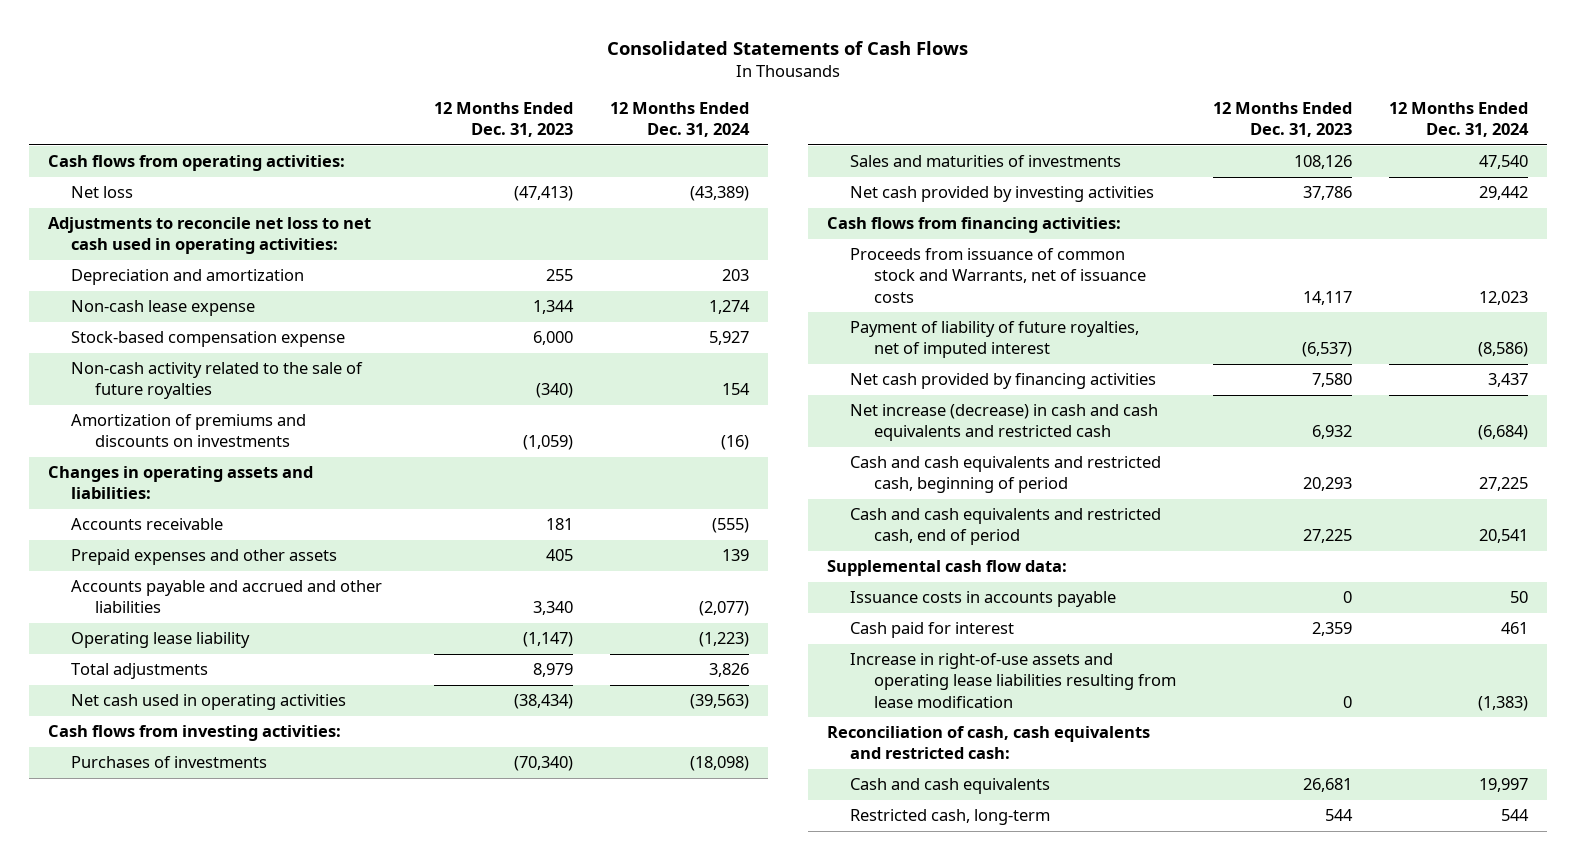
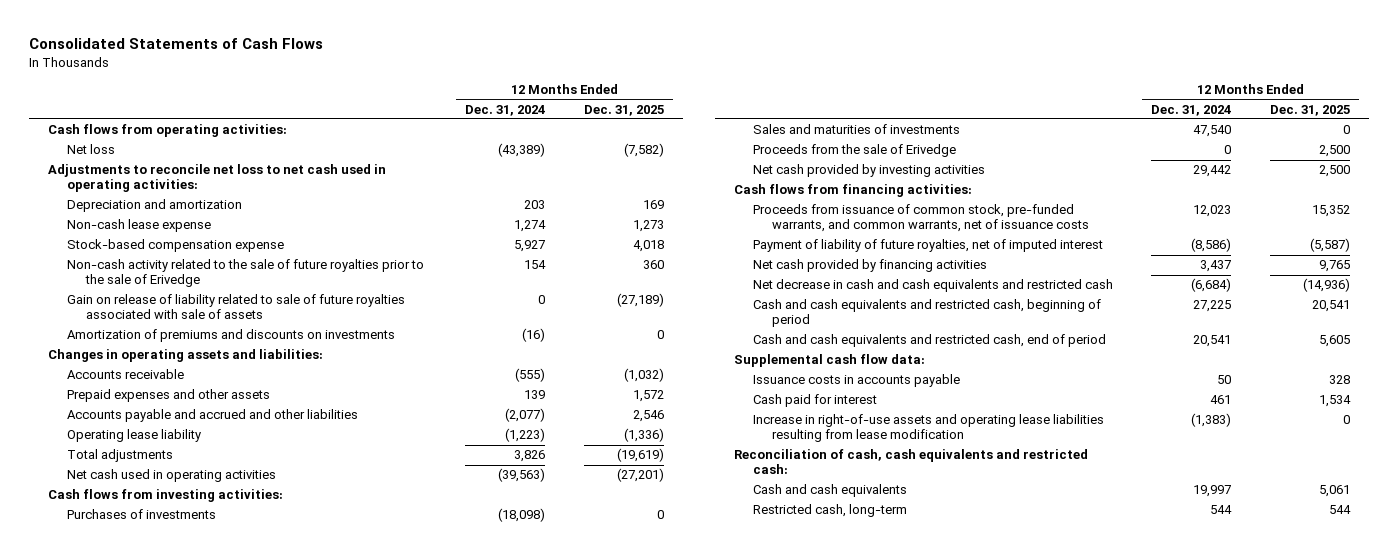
- | 12 Months Ended Dec. 31, 2023 | 12 Months Ended Dec. 31, 2024
+ | 12 Months Ended Dec. 31, 2024 | 12 Months Ended Dec. 31, 2025
- Non-cash activity related to the sale of future royalties | (340) | 154
+ Non-cash activity related to the sale of future royalties prior to the sale of Erivedge | 154 | 360
+ Gain on release of liability related to sale of future royalties associated with sale of assets | 0 | (27,189)
+ Proceeds from the sale of Erivedge | 0 | 2,500
- Proceeds from issuance of common stock and Warrants, net of issuance costs | 14,117 | 12,023
+ Proceeds from issuance of common stock, pre-funded warrants, and common warrants, net of issuance costs | 12,023 | 15,352
- Net increase (decrease) in cash and cash equivalents and restricted cash | 6,932 | (6,684)
+ Net decrease in cash and cash equivalents and restricted cash | (6,684) | (14,936)

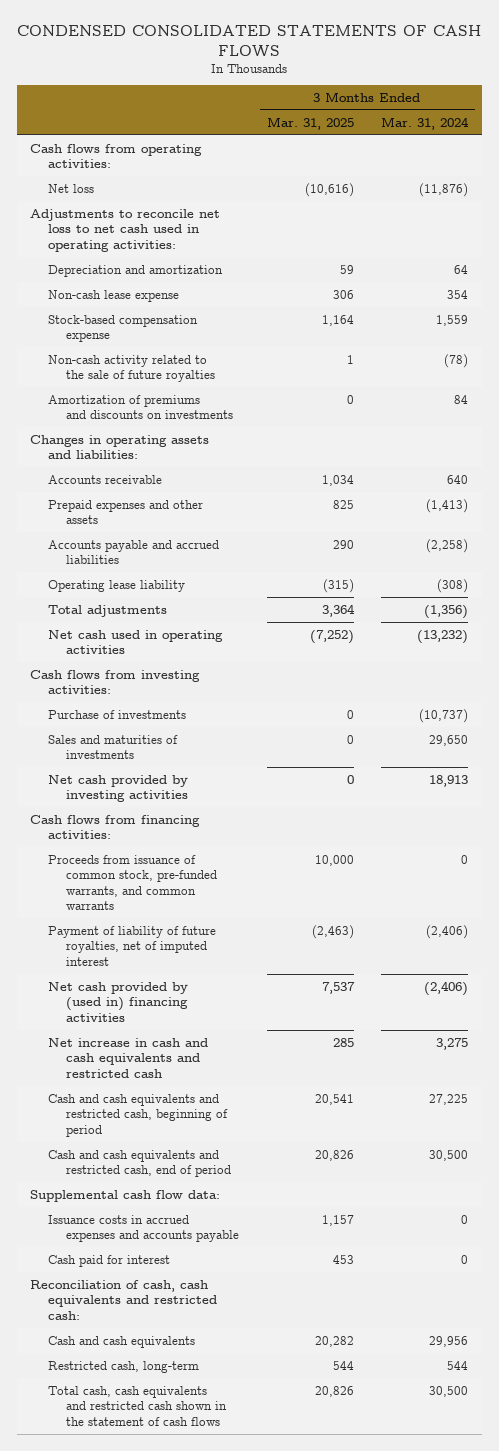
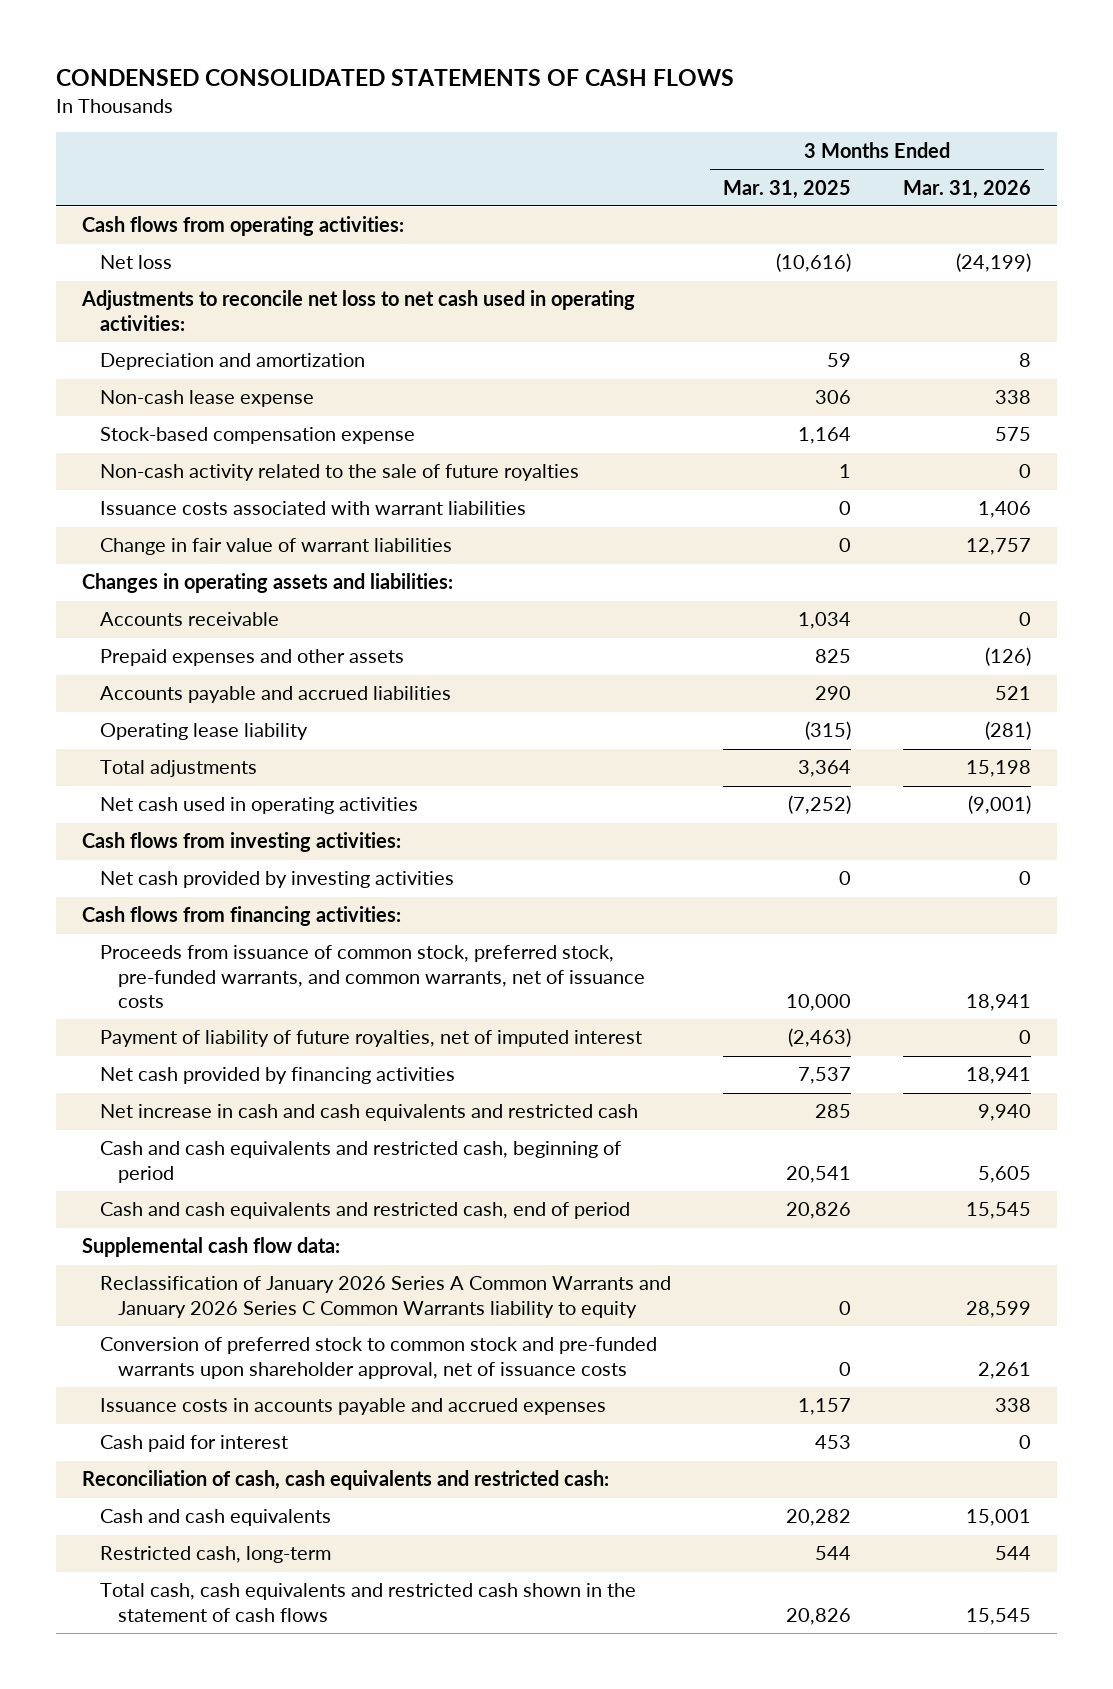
- | 3 Months Ended Mar. 31, 2025 | 3 Months Ended Mar. 31, 2024
+ | 3 Months Ended Mar. 31, 2025 | 3 Months Ended Mar. 31, 2026
- Amortization of premiums and discounts on investments | 0 | 84
+ Issuance costs associated with warrant liabilities | 0 | 1,406
+ Change in fair value of warrant liabilities | 0 | 12,757
- Purchase of investments | 0 | (10,737)
- Sales and maturities of investments | 0 | 29,650
- Proceeds from issuance of common stock, pre-funded warrants, and common warrants | 10,000 | 0
+ Proceeds from issuance of common stock, preferred stock, pre-funded warrants, and common warrants, net of issuance costs | 10,000 | 18,941
- Net cash provided by (used in) financing activities | 7,537 | (2,406)
+ Net cash provided by financing activities | 7,537 | 18,941
- Issuance costs in accrued expenses and accounts payable | 1,157 | 0
+ Reclassification of January 2026 Series A Common Warrants and January 2026 Series C Common Warrants liability to equity | 0 | 28,599
+ Conversion of preferred stock to common stock and pre-funded warrants upon shareholder approval, net of issuance costs | 0 | 2,261
+ Issuance costs in accounts payable and accrued expenses | 1,157 | 338

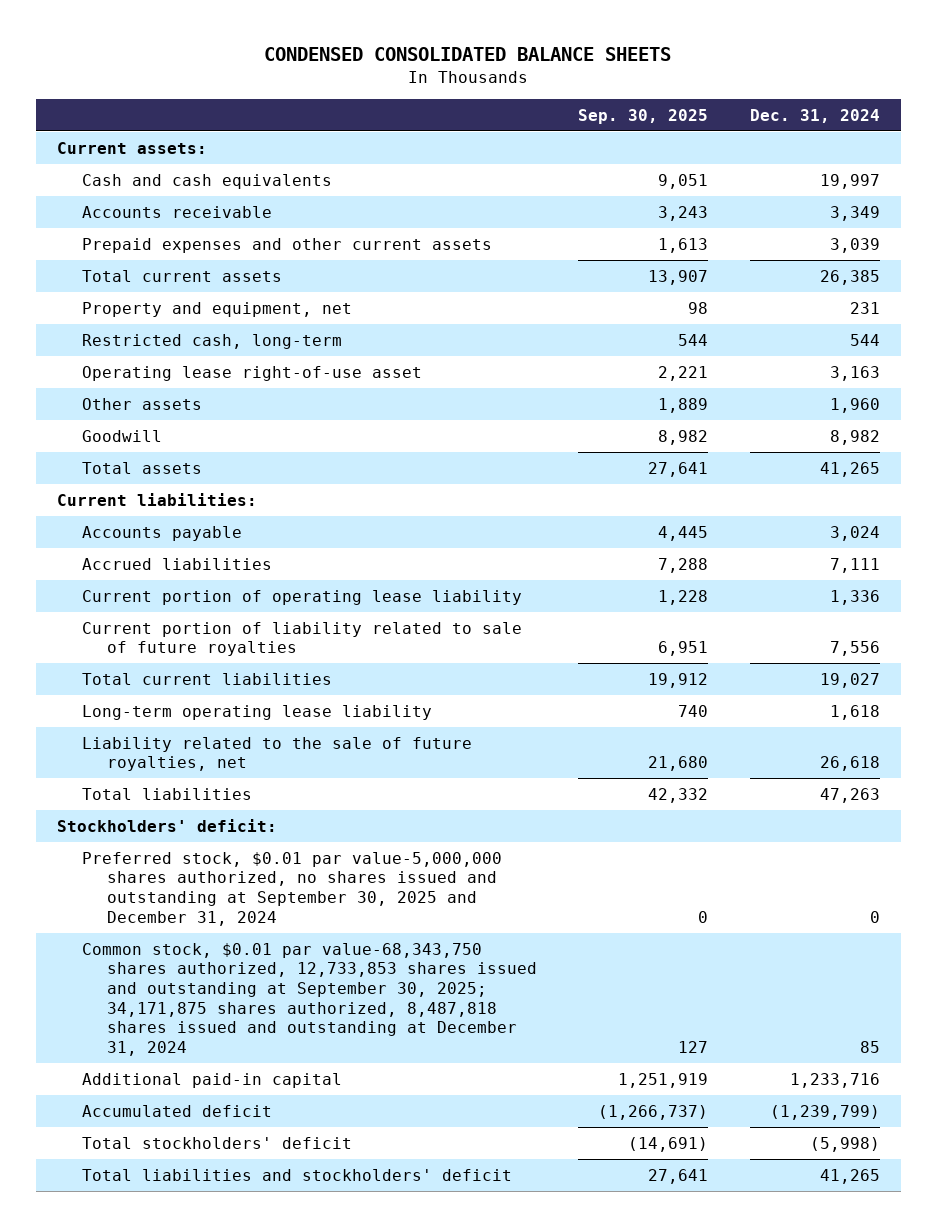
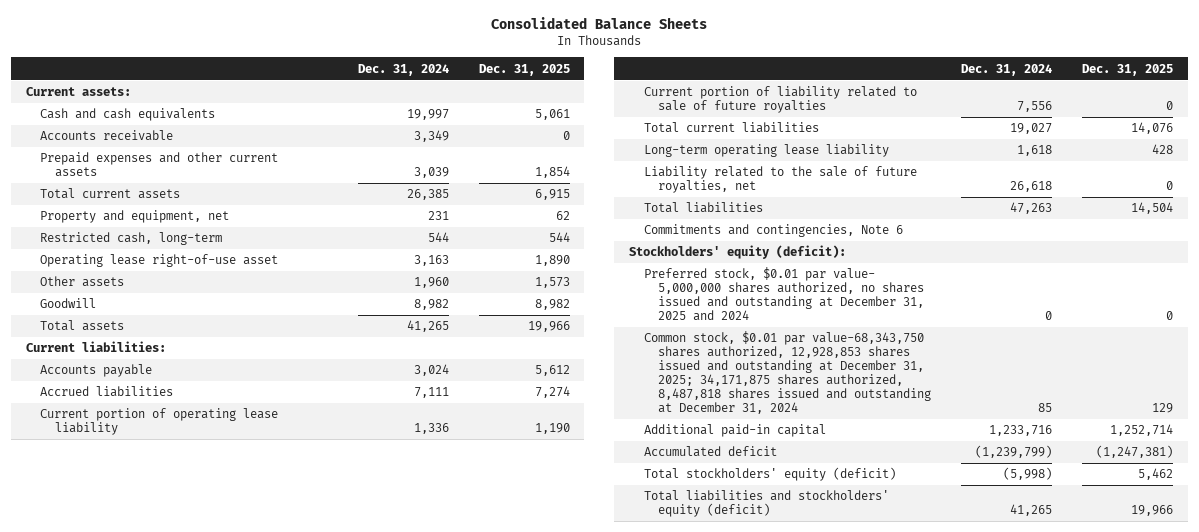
- CONDENSED CONSOLIDATED BALANCE SHEETS
+ Consolidated Balance Sheets
- | Sep. 30, 2025 | Dec. 31, 2024
+ | Dec. 31, 2024 | Dec. 31, 2025
- Stockholders' deficit:
- Preferred stock, $0.01 par value-5,000,000 shares authorized, no shares issued and outstanding at September 30, 2025 and December 31, 2024 | 0 | 0
- Common stock, $0.01 par value-68,343,750 shares authorized, 12,733,853 shares issued and outstanding at September 30, 2025; 34,171,875 shares authorized, 8,487,818 shares issued and outstanding at December 31, 2024 | 127 | 85
+ Commitments and contingencies, Note 6
+ Stockholders' equity (deficit):
+ Preferred stock, $0.01 par value- 5,000,000 shares authorized, no shares issued and outstanding at December 31, 2025 and 2024 | 0 | 0
+ Common stock, $0.01 par value-68,343,750 shares authorized, 12,928,853 shares issued and outstanding at December 31, 2025; 34,171,875 shares authorized, 8,487,818 shares issued and outstanding at December 31, 2024 | 85 | 129
- Total stockholders' deficit | (14,691) | (5,998)
- Total liabilities and stockholders' deficit | 27,641 | 41,265
+ Total stockholders' equity (deficit) | (5,998) | 5,462
+ Total liabilities and stockholders' equity (deficit) | 41,265 | 19,966

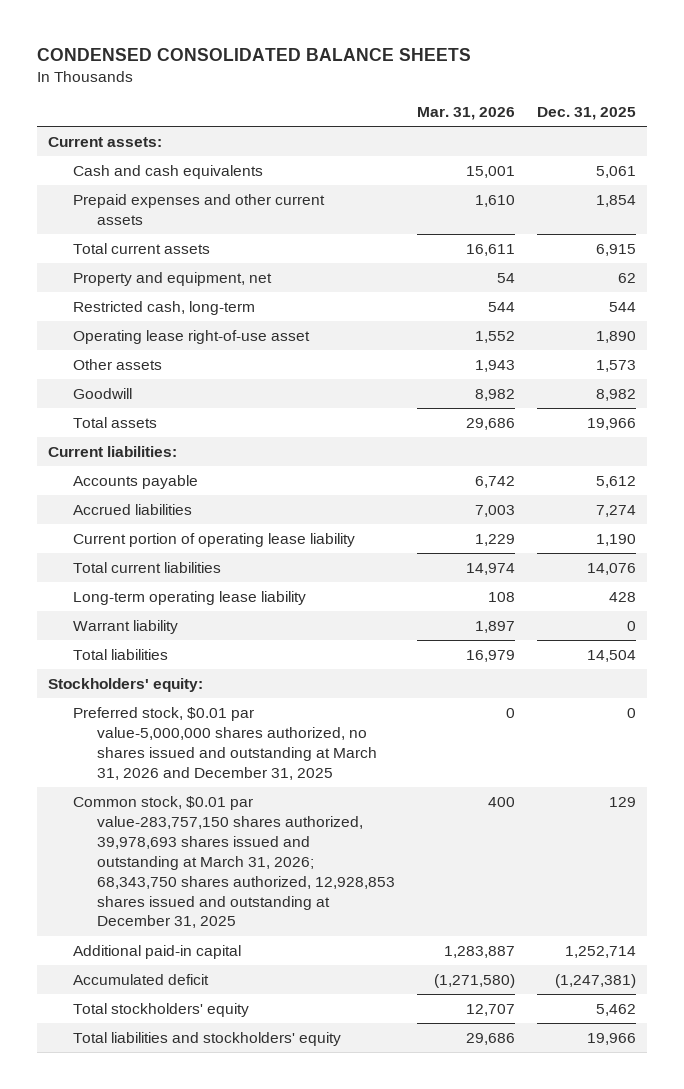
- Consolidated Balance Sheets
+ CONDENSED CONSOLIDATED BALANCE SHEETS
- | Dec. 31, 2024 | Dec. 31, 2025
+ | Mar. 31, 2026 | Dec. 31, 2025
- Accounts receivable | 3,349 | 0
- Current portion of liability related to sale of future royalties | 7,556 | 0
- Liability related to the sale of future royalties, net | 26,618 | 0
+ Warrant liability | 1,897 | 0
- Commitments and contingencies, Note 6
- Stockholders' equity (deficit):
- Preferred stock, $0.01 par value- 5,000,000 shares authorized, no shares issued and outstanding at December 31, 2025 and 2024 | 0 | 0
- Common stock, $0.01 par value-68,343,750 shares authorized, 12,928,853 shares issued and outstanding at December 31, 2025; 34,171,875 shares authorized, 8,487,818 shares issued and outstanding at December 31, 2024 | 85 | 129
+ Stockholders' equity:
+ Preferred stock, $0.01 par value-5,000,000 shares authorized, no shares issued and outstanding at March 31, 2026 and December 31, 2025 | 0 | 0
+ Common stock, $0.01 par value-283,757,150 shares authorized, 39,978,693 shares issued and outstanding at March 31, 2026; 68,343,750 shares authorized, 12,928,853 shares issued and outstanding at December 31, 2025 | 400 | 129
- Total stockholders' equity (deficit) | (5,998) | 5,462
- Total liabilities and stockholders' equity (deficit) | 41,265 | 19,966
+ Total stockholders' equity | 12,707 | 5,462
+ Total liabilities and stockholders' equity | 29,686 | 19,966

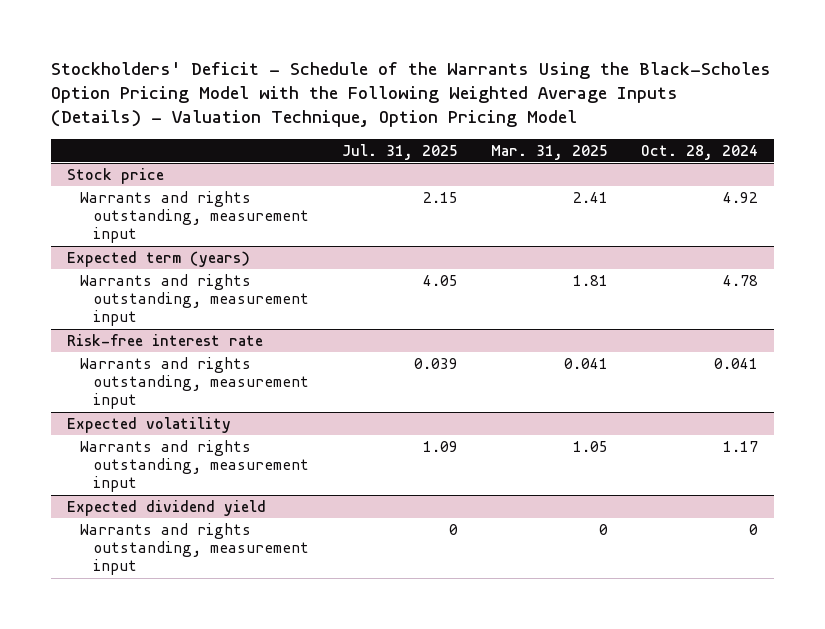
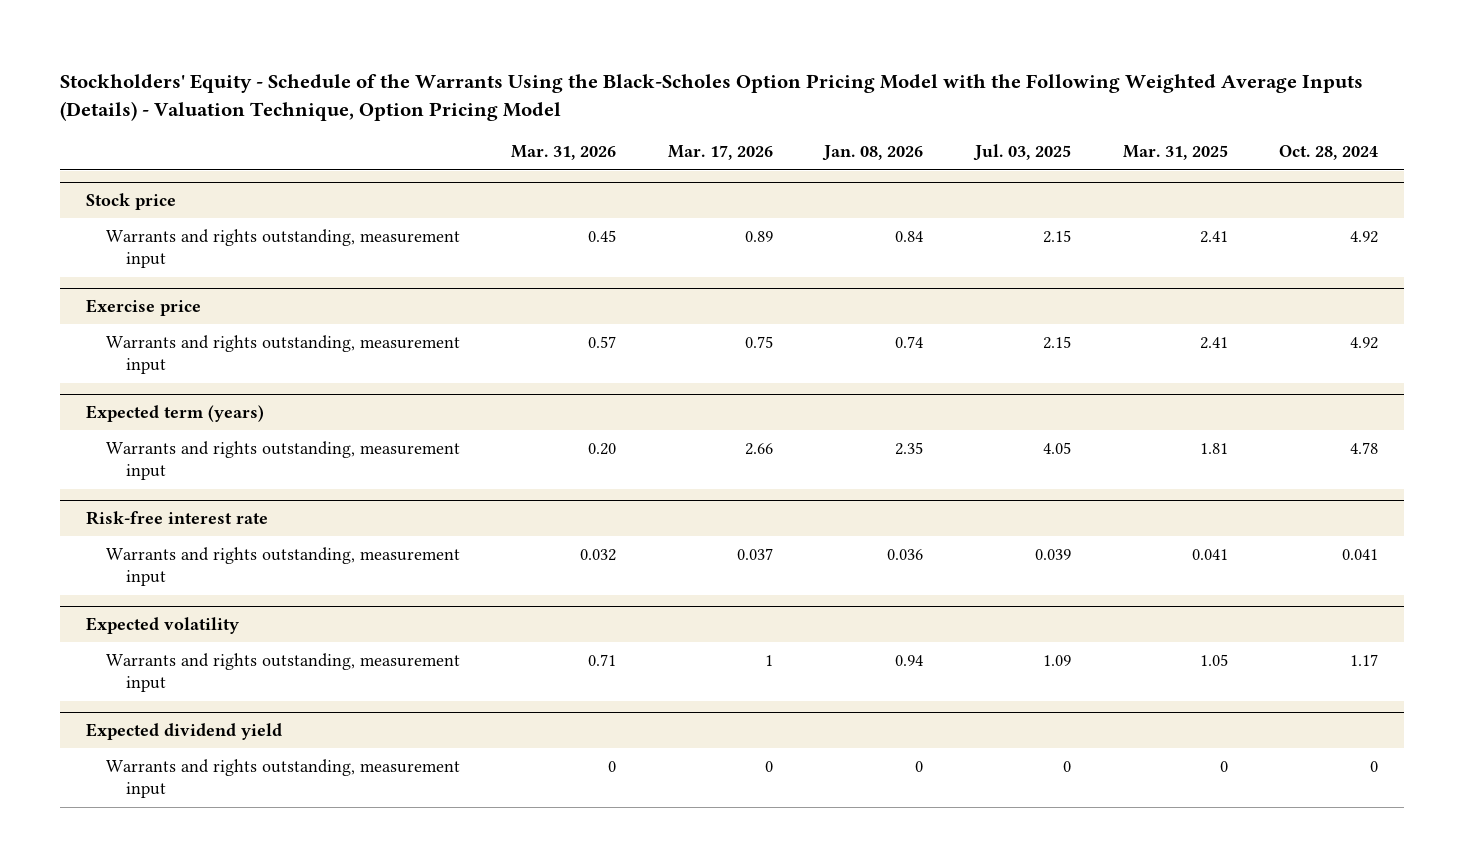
- Stockholders' Deficit - Schedule of the Warrants Using the Black-Scholes Option Pricing Model with the Following Weighted Average Inputs (Details) - Valuation Technique, Option Pricing Model
+ Stockholders' Equity - Schedule of the Warrants Using the Black-Scholes Option Pricing Model with the Following Weighted Average Inputs (Details) - Valuation Technique, Option Pricing Model
- | Jul. 31, 2025 | Mar. 31, 2025 | Oct. 28, 2024
+ | Mar. 31, 2026 | Mar. 17, 2026 | Jan. 08, 2026 | Jul. 03, 2025 | Mar. 31, 2025 | Oct. 28, 2024
+ Exercise price
+ Warrants and rights outstanding, measurement input | 0.57 | 0.75 | 0.74 | 2.15 | 2.41 | 4.92

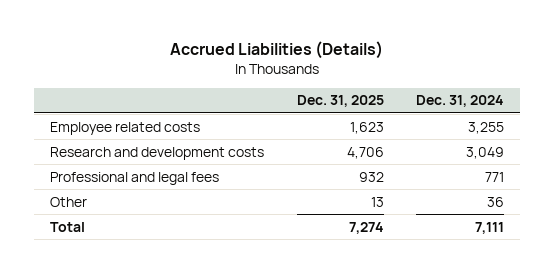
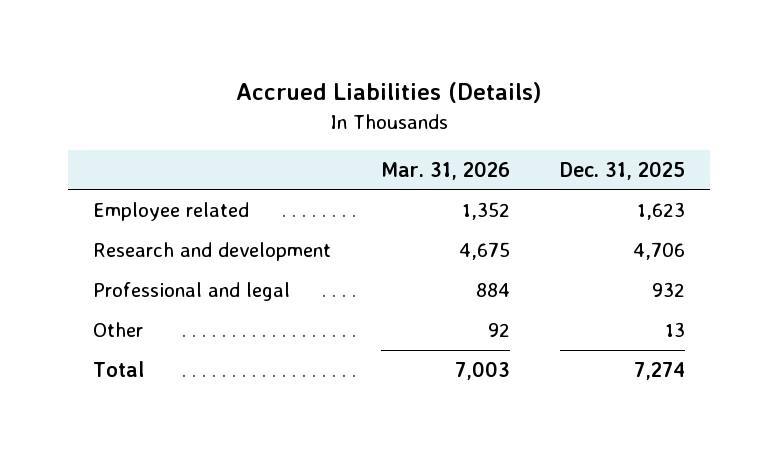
- | Dec. 31, 2025 | Dec. 31, 2024
+ | Mar. 31, 2026 | Dec. 31, 2025
- Employee related costs | 1,623 | 3,255
- Research and development costs | 4,706 | 3,049
- Professional and legal fees | 932 | 771
+ Employee related | 1,352 | 1,623
+ Research and development | 4,675 | 4,706
+ Professional and legal | 884 | 932

